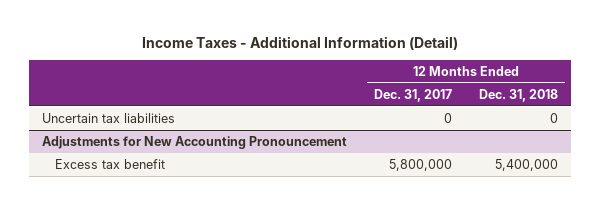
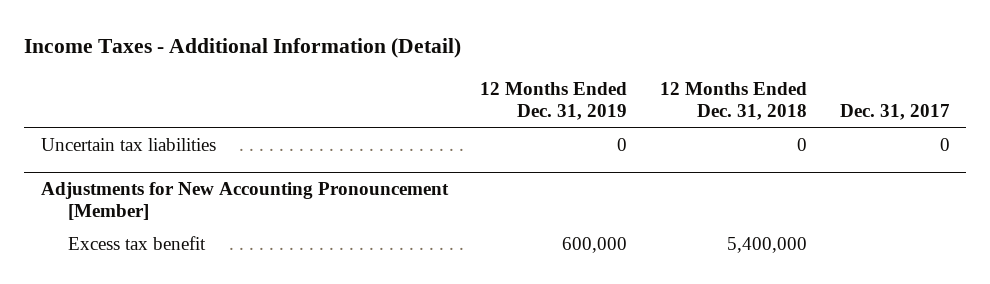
- | 12 Months Ended Dec. 31, 2017 | 12 Months Ended Dec. 31, 2018
+ | 12 Months Ended Dec. 31, 2019 | 12 Months Ended Dec. 31, 2018 | Dec. 31, 2017
- Adjustments for New Accounting Pronouncement
+ Adjustments for New Accounting Pronouncement [Member]

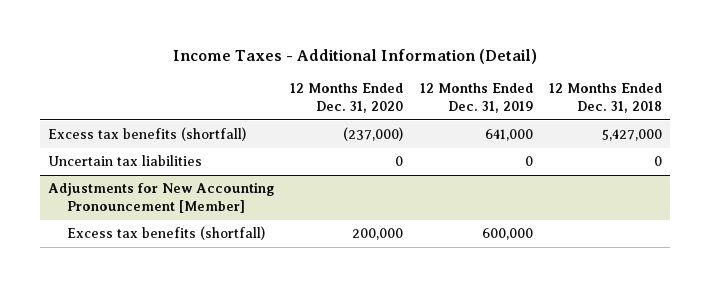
- | 12 Months Ended Dec. 31, 2019 | 12 Months Ended Dec. 31, 2018 | Dec. 31, 2017
+ | 12 Months Ended Dec. 31, 2020 | 12 Months Ended Dec. 31, 2019 | 12 Months Ended Dec. 31, 2018
+ Excess tax benefits (shortfall) | (237,000) | 641,000 | 5,427,000
@ Adjustments for New Accounting Pronouncement [Member]
- Excess tax benefit | 600,000 | 5,400,000 |
+ Excess tax benefits (shortfall) | 200,000 | 600,000 |

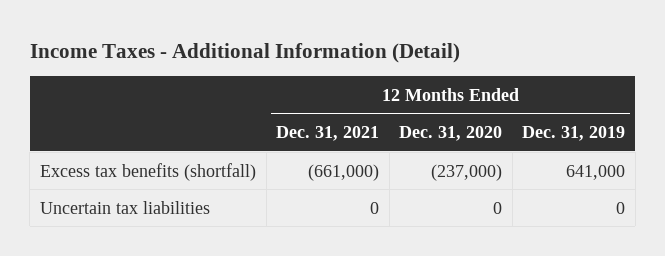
- | 12 Months Ended Dec. 31, 2020 | 12 Months Ended Dec. 31, 2019 | 12 Months Ended Dec. 31, 2018
+ | 12 Months Ended Dec. 31, 2021 | 12 Months Ended Dec. 31, 2020 | 12 Months Ended Dec. 31, 2019
- Adjustments for New Accounting Pronouncement [Member]
- Excess tax benefits (shortfall) | 200,000 | 600,000 |

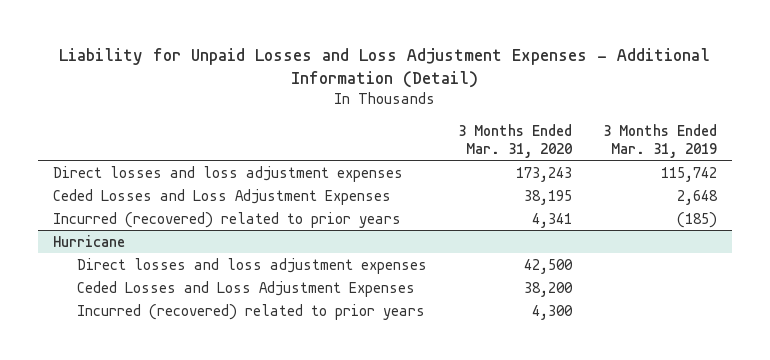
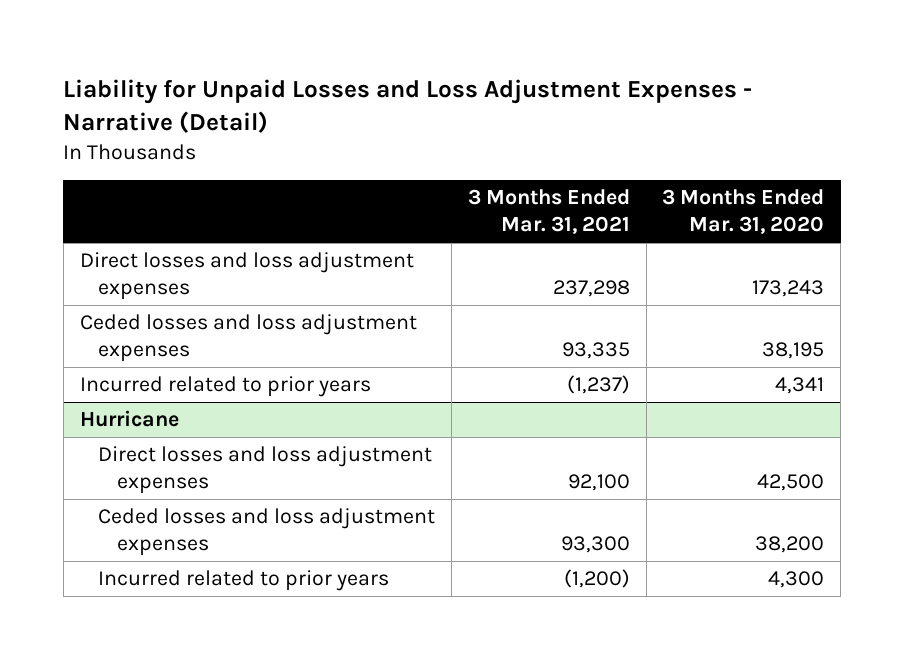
- Liability for Unpaid Losses and Loss Adjustment Expenses - Additional Information (Detail)
+ Liability for Unpaid Losses and Loss Adjustment Expenses - Narrative (Detail)
- | 3 Months Ended Mar. 31, 2020 | 3 Months Ended Mar. 31, 2019
+ | 3 Months Ended Mar. 31, 2021 | 3 Months Ended Mar. 31, 2020
- Ceded Losses and Loss Adjustment Expenses | 38,195 | 2,648
- Incurred (recovered) related to prior years | 4,341 | (185)
+ Ceded losses and loss adjustment expenses | 93,335 | 38,195
+ Incurred related to prior years | (1,237) | 4,341
@ Hurricane
- Ceded Losses and Loss Adjustment Expenses | 38,200 |
- Incurred (recovered) related to prior years | 4,300 |
+ Ceded losses and loss adjustment expenses | 93,300 | 38,200
+ Incurred related to prior years | (1,200) | 4,300

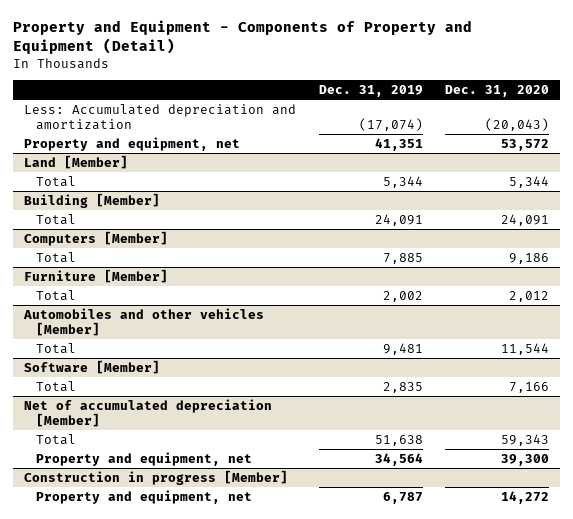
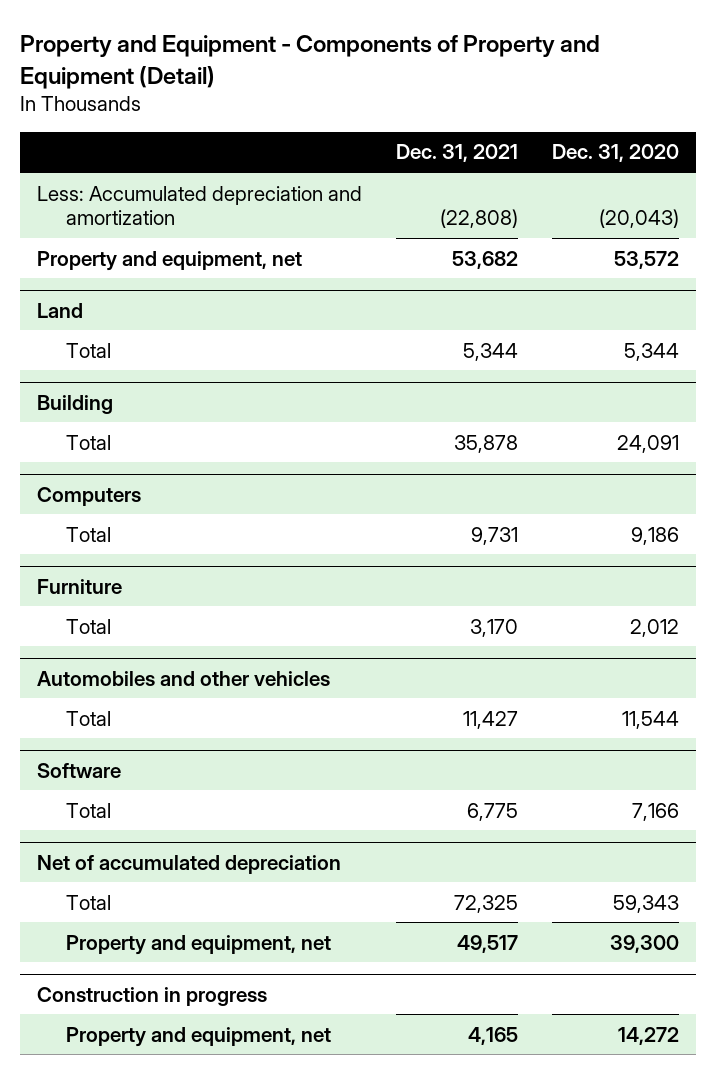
- | Dec. 31, 2019 | Dec. 31, 2020
+ | Dec. 31, 2021 | Dec. 31, 2020
- Land [Member]
+ Land
- Building [Member]
+ Building
- Computers [Member]
+ Computers
- Furniture [Member]
+ Furniture
- Automobiles and other vehicles [Member]
+ Automobiles and other vehicles
- Software [Member]
+ Software
- Net of accumulated depreciation [Member]
+ Net of accumulated depreciation
- Construction in progress [Member]
+ Construction in progress

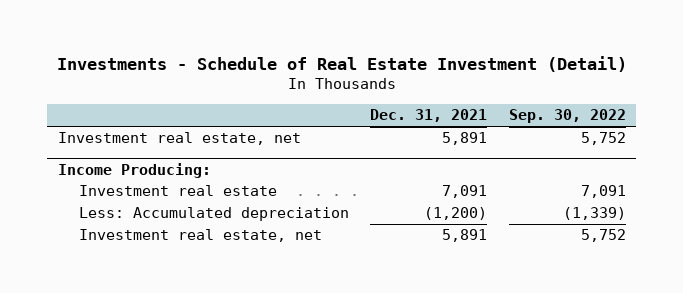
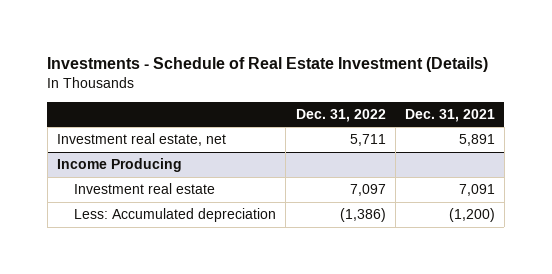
- Investments - Schedule of Real Estate Investment (Detail)
+ Investments - Schedule of Real Estate Investment (Details)
- | Dec. 31, 2021 | Sep. 30, 2022
+ | Dec. 31, 2022 | Dec. 31, 2021
- Income Producing:
+ Income Producing
- Investment real estate, net | 5,891 | 5,752

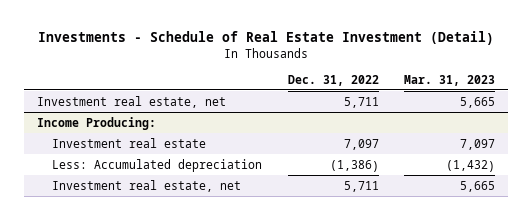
- Investments - Schedule of Real Estate Investment (Details)
+ Investments - Schedule of Real Estate Investment (Detail)
- | Dec. 31, 2022 | Dec. 31, 2021
+ | Dec. 31, 2022 | Mar. 31, 2023
- Income Producing
+ Income Producing:
+ Investment real estate, net | 5,711 | 5,665

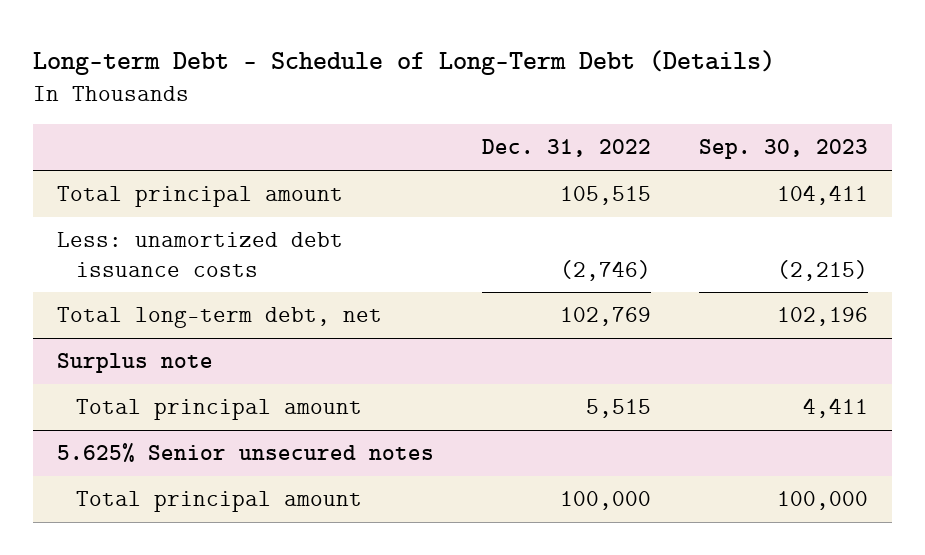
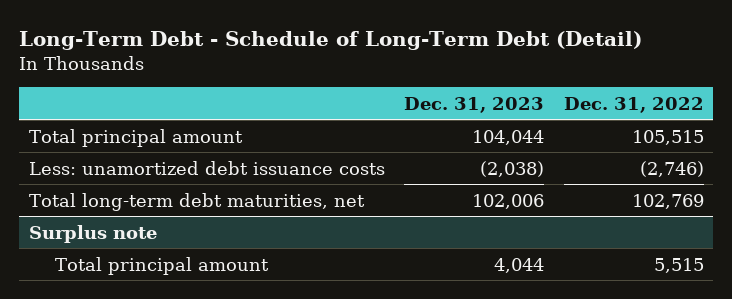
- Long-term Debt - Schedule of Long-Term Debt (Details)
+ Long-Term Debt - Schedule of Long-Term Debt (Detail)
- | Dec. 31, 2022 | Sep. 30, 2023
+ | Dec. 31, 2023 | Dec. 31, 2022
- Total long-term debt, net | 102,769 | 102,196
+ Total long-term debt maturities, net | 102,006 | 102,769
- 5.625% Senior unsecured notes
- Total principal amount | 100,000 | 100,000

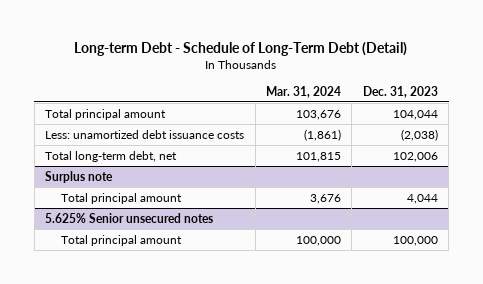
- Long-Term Debt - Schedule of Long-Term Debt (Detail)
+ Long-term Debt - Schedule of Long-Term Debt (Detail)
- | Dec. 31, 2023 | Dec. 31, 2022
+ | Mar. 31, 2024 | Dec. 31, 2023
- Total long-term debt maturities, net | 102,006 | 102,769
+ Total long-term debt, net | 101,815 | 102,006
+ 5.625% Senior unsecured notes
+ Total principal amount | 100,000 | 100,000

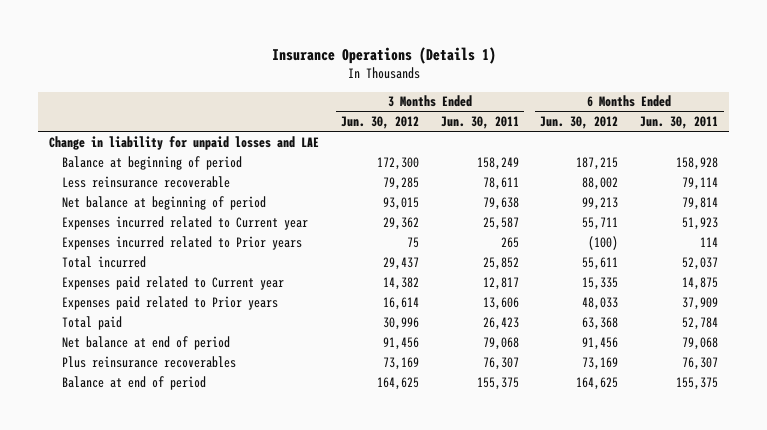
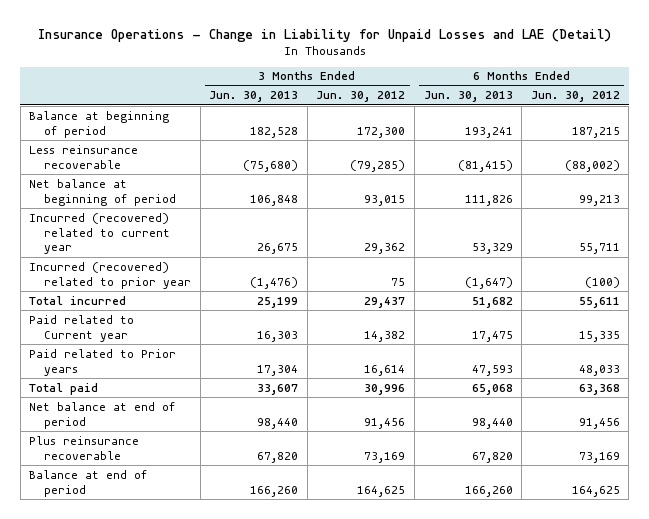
- Insurance Operations (Details 1)
+ Insurance Operations - Change in Liability for Unpaid Losses and LAE (Detail)
- | 3 Months Ended Jun. 30, 2012 | 3 Months Ended Jun. 30, 2011 | 6 Months Ended Jun. 30, 2012 | 6 Months Ended Jun. 30, 2011
+ | 3 Months Ended Jun. 30, 2013 | 3 Months Ended Jun. 30, 2012 | 6 Months Ended Jun. 30, 2013 | 6 Months Ended Jun. 30, 2012
- Change in liability for unpaid losses and LAE
- Less reinsurance recoverable | 79,285 | 78,611 | 88,002 | 79,114
+ Less reinsurance recoverable | (75,680) | (79,285) | (81,415) | (88,002)
- Expenses incurred related to Current year | 29,362 | 25,587 | 55,711 | 51,923
- Expenses incurred related to Prior years | 75 | 265 | (100) | 114
+ Incurred (recovered) related to current year | 26,675 | 29,362 | 53,329 | 55,711
+ Incurred (recovered) related to prior year | (1,476) | 75 | (1,647) | (100)
- Expenses paid related to Current year | 14,382 | 12,817 | 15,335 | 14,875
- Expenses paid related to Prior years | 16,614 | 13,606 | 48,033 | 37,909
+ Paid related to Current year | 16,303 | 14,382 | 17,475 | 15,335
+ Paid related to Prior years | 17,304 | 16,614 | 47,593 | 48,033
- Plus reinsurance recoverables | 73,169 | 76,307 | 73,169 | 76,307
+ Plus reinsurance recoverable | 67,820 | 73,169 | 67,820 | 73,169

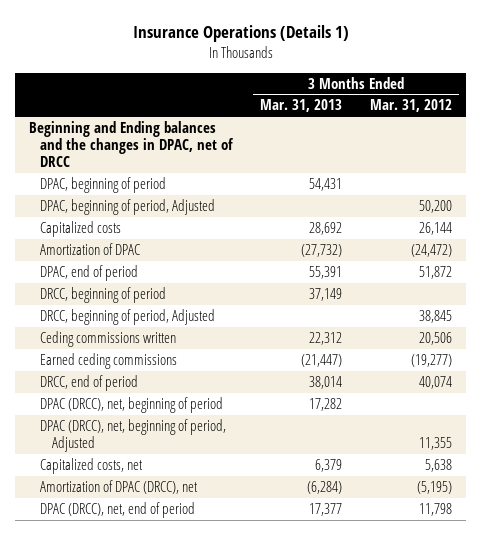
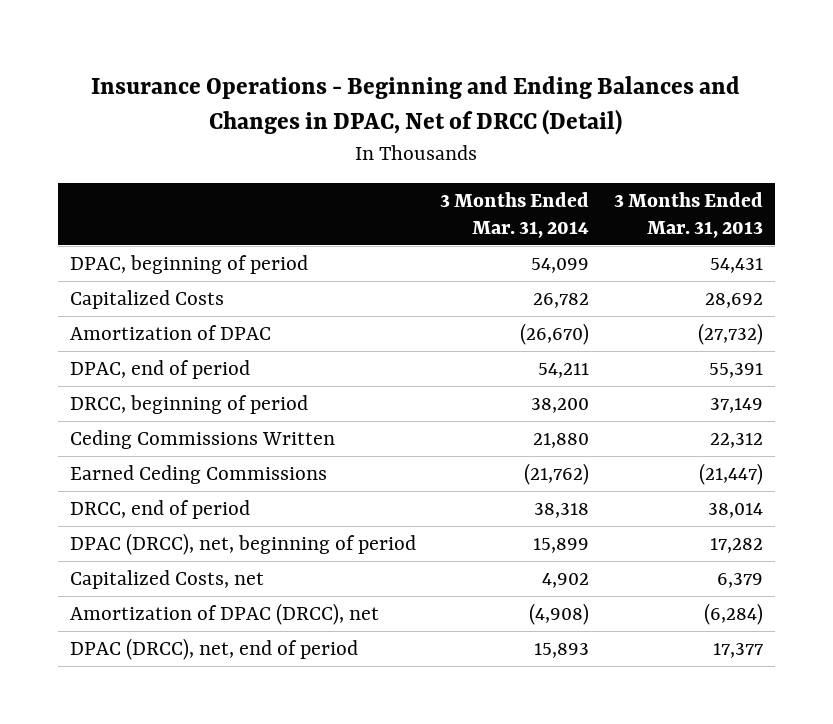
- Insurance Operations (Details 1)
+ Insurance Operations - Beginning and Ending Balances and Changes in DPAC, Net of DRCC (Detail)
- | 3 Months Ended Mar. 31, 2013 | 3 Months Ended Mar. 31, 2012
+ | 3 Months Ended Mar. 31, 2014 | 3 Months Ended Mar. 31, 2013
- Beginning and Ending balances and the changes in DPAC, net of DRCC
- DPAC, beginning of period, Adjusted | | 50,200
- Capitalized costs | 28,692 | 26,144
+ Capitalized Costs | 26,782 | 28,692
- DRCC, beginning of period, Adjusted | | 38,845
- Ceding commissions written | 22,312 | 20,506
- Earned ceding commissions | (21,447) | (19,277)
+ Ceding Commissions Written | 21,880 | 22,312
+ Earned Ceding Commissions | (21,762) | (21,447)
- DPAC (DRCC), net, beginning of period, Adjusted | | 11,355
- Capitalized costs, net | 6,379 | 5,638
+ Capitalized Costs, net | 4,902 | 6,379

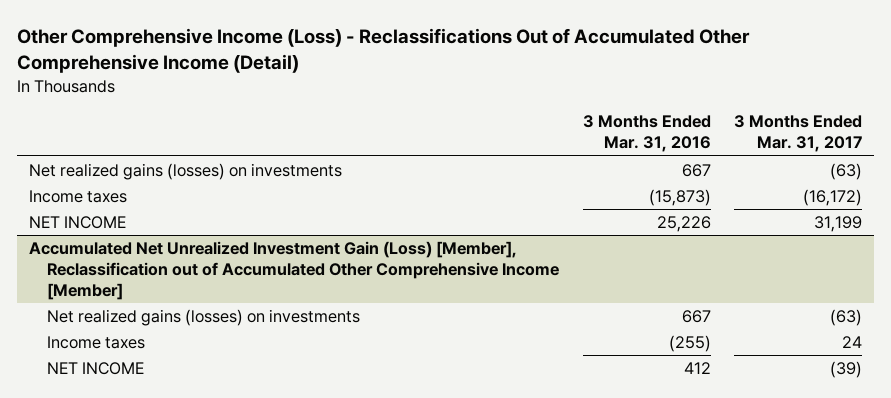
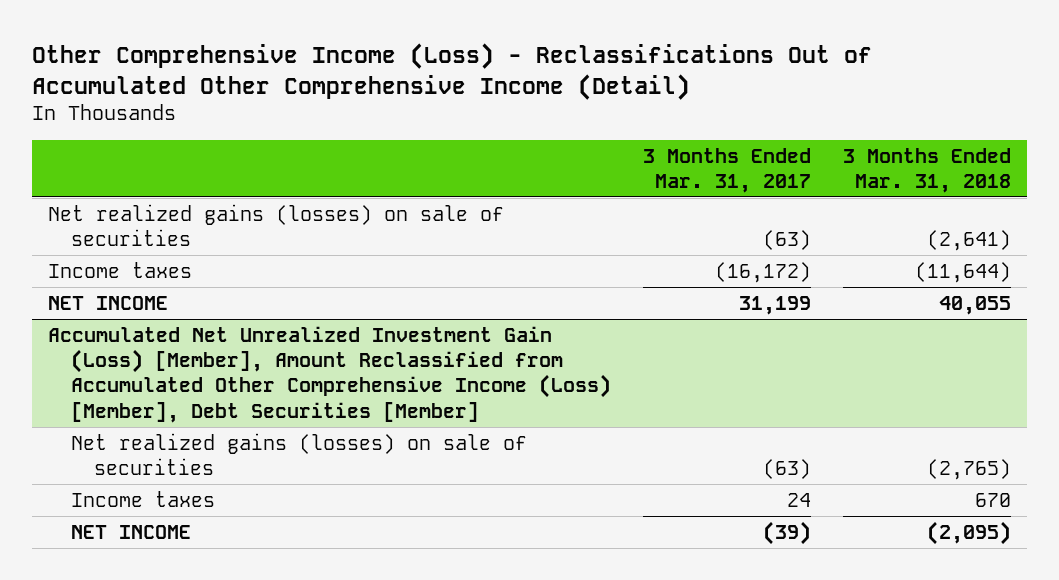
- | 3 Months Ended Mar. 31, 2016 | 3 Months Ended Mar. 31, 2017
+ | 3 Months Ended Mar. 31, 2017 | 3 Months Ended Mar. 31, 2018
- Net realized gains (losses) on investments | 667 | (63)
+ Net realized gains (losses) on sale of securities | (63) | (2,641)
- Accumulated Net Unrealized Investment Gain (Loss) [Member], Reclassification out of Accumulated Other Comprehensive Income [Member]
- Net realized gains (losses) on investments | 667 | (63)
+ Accumulated Net Unrealized Investment Gain (Loss) [Member], Amount Reclassified from Accumulated Other Comprehensive Income (Loss) [Member], Debt Securities [Member]
+ Net realized gains (losses) on sale of securities | (63) | (2,765)

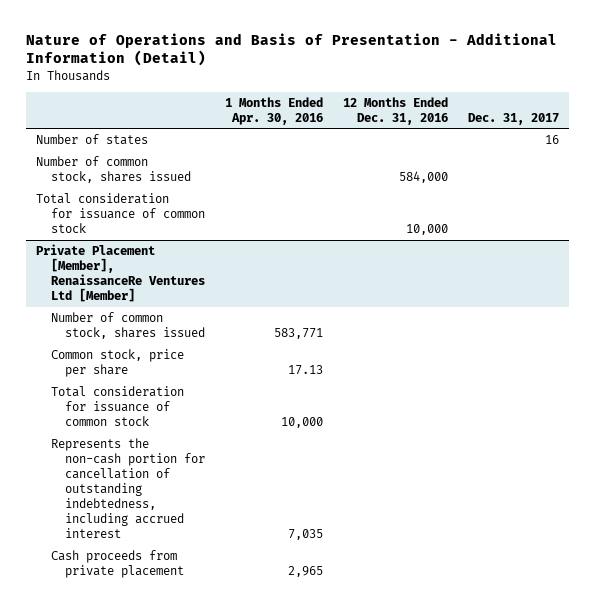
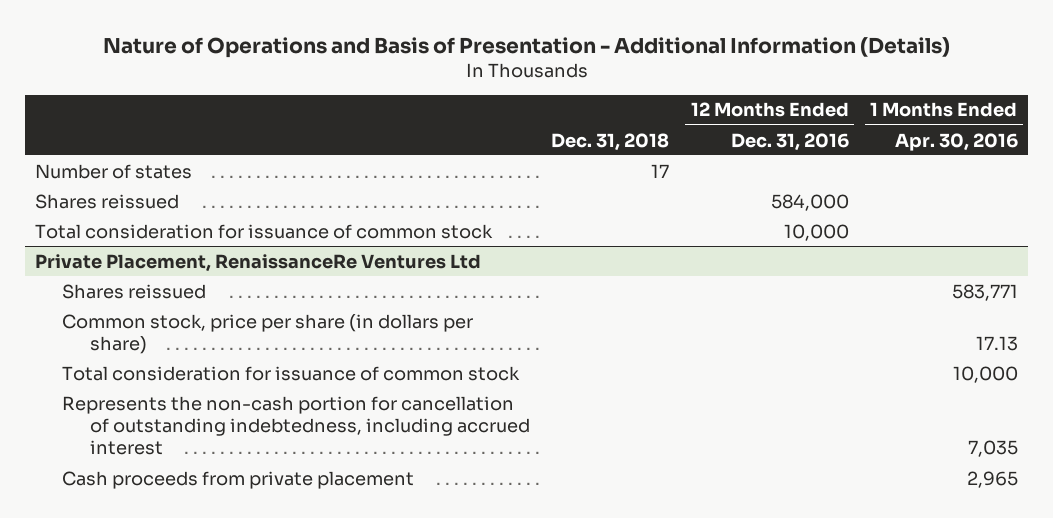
- Nature of Operations and Basis of Presentation - Additional Information (Detail)
+ Nature of Operations and Basis of Presentation - Additional Information (Details)
- | 1 Months Ended Apr. 30, 2016 | 12 Months Ended Dec. 31, 2016 | Dec. 31, 2017
+ | Dec. 31, 2018 | 12 Months Ended Dec. 31, 2016 | 1 Months Ended Apr. 30, 2016
- Number of common stock, shares issued | | 584,000 |
+ Shares reissued | | 584,000 |
- Private Placement [Member], RenaissanceRe Ventures Ltd [Member]
- Number of common stock, shares issued | 583,771 | |
- Common stock, price per share | 17.13 | |
+ Private Placement, RenaissanceRe Ventures Ltd
+ Shares reissued | | | 583,771
+ Common stock, price per share (in dollars per share) | | | 17.13

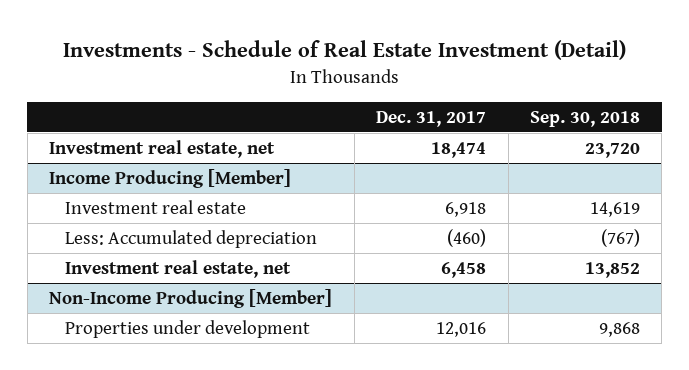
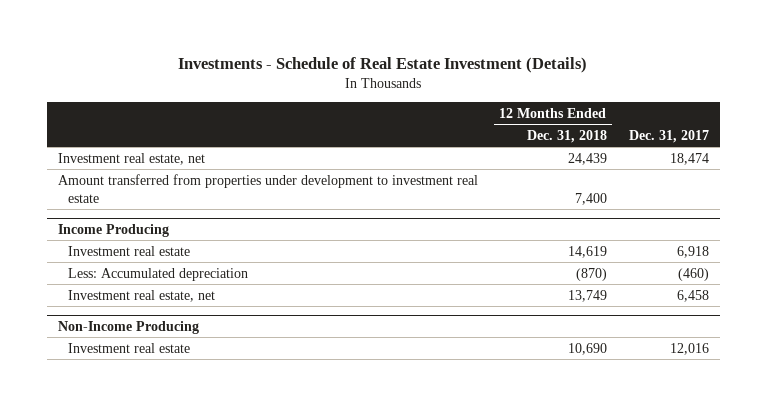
- Investments - Schedule of Real Estate Investment (Detail)
+ Investments - Schedule of Real Estate Investment (Details)
- | Dec. 31, 2017 | Sep. 30, 2018
+ | 12 Months Ended Dec. 31, 2018 | Dec. 31, 2017
- Income Producing [Member]
+ Amount transferred from properties under development to investment real estate | 7,400 |
+ Income Producing
- Non-Income Producing [Member]
- Properties under development | 12,016 | 9,868
+ Non-Income Producing
+ Investment real estate | 10,690 | 12,016

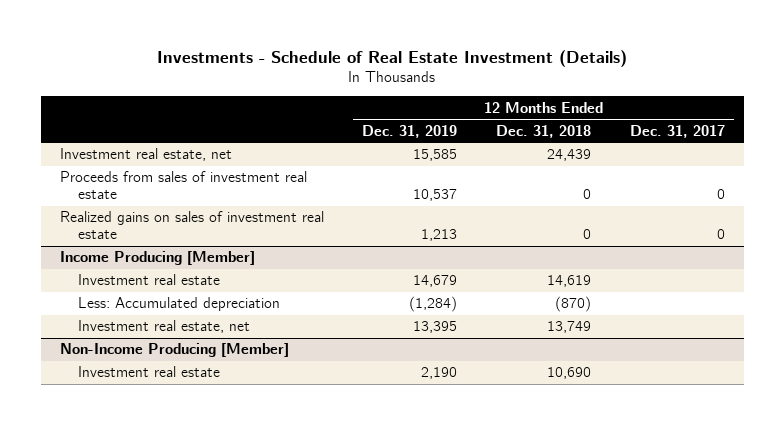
- | 12 Months Ended Dec. 31, 2018 | Dec. 31, 2017
+ | 12 Months Ended Dec. 31, 2019 | 12 Months Ended Dec. 31, 2018 | 12 Months Ended Dec. 31, 2017
- Amount transferred from properties under development to investment real estate | 7,400 |
- Income Producing
+ Proceeds from sales of investment real estate | 10,537 | 0 | 0
+ Realized gains on sales of investment real estate | 1,213 | 0 | 0
+ Income Producing [Member]
- Non-Income Producing
+ Non-Income Producing [Member]

